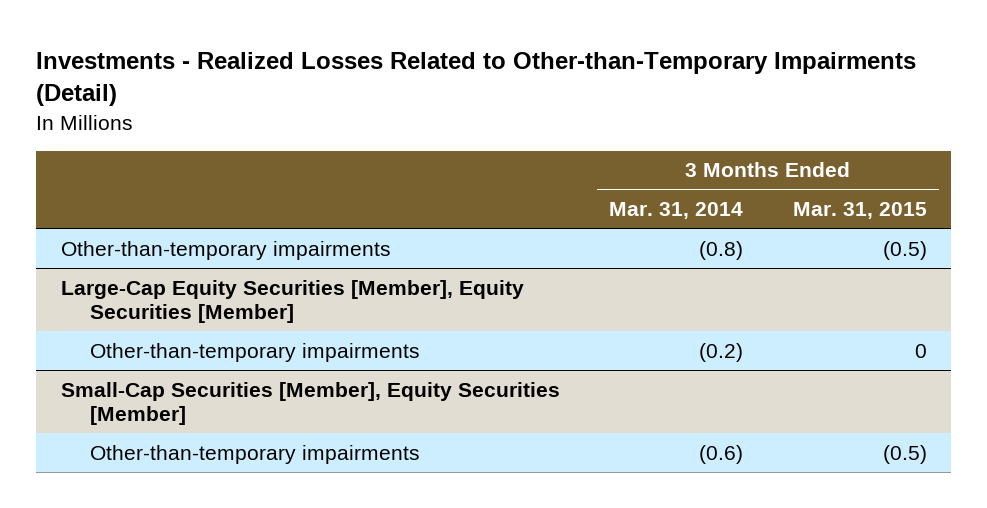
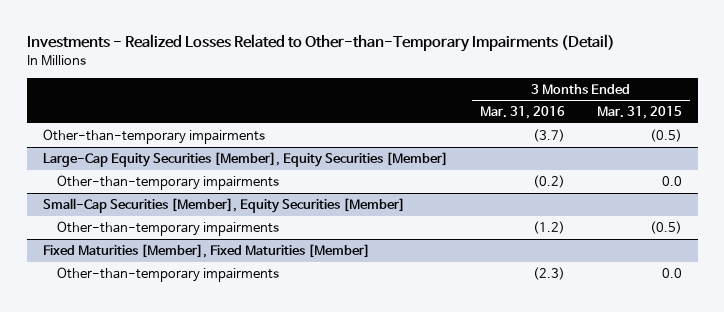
- | 3 Months Ended Mar. 31, 2014 | 3 Months Ended Mar. 31, 2015
+ | 3 Months Ended Mar. 31, 2016 | 3 Months Ended Mar. 31, 2015
@ Large-Cap Equity Securities [Member], Equity Securities [Member]
- Other-than-temporary impairments | (0.2) | 0
+ Other-than-temporary impairments | (0.2) | 0.0
+ Fixed Maturities [Member], Fixed Maturities [Member]
+ Other-than-temporary impairments | (2.3) | 0.0

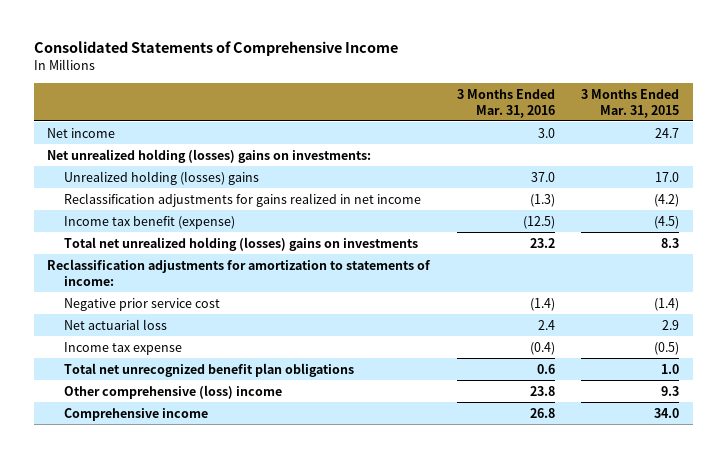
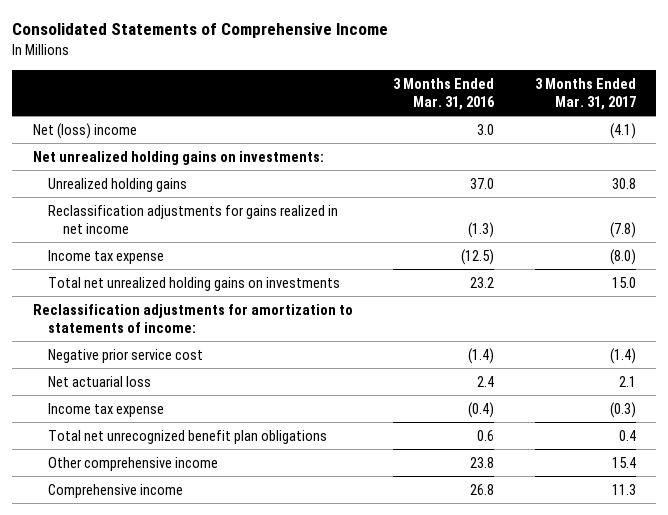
- | 3 Months Ended Mar. 31, 2016 | 3 Months Ended Mar. 31, 2015
+ | 3 Months Ended Mar. 31, 2016 | 3 Months Ended Mar. 31, 2017
- Net income | 3.0 | 24.7
- Net unrealized holding (losses) gains on investments:
- Unrealized holding (losses) gains | 37.0 | 17.0
+ Net (loss) income | 3.0 | (4.1)
+ Net unrealized holding gains on investments:
+ Unrealized holding gains | 37.0 | 30.8
- Income tax benefit (expense) | (12.5) | (4.5)
- Total net unrealized holding (losses) gains on investments | 23.2 | 8.3
+ Income tax expense | (12.5) | (8.0)
+ Total net unrealized holding gains on investments | 23.2 | 15.0
- Other comprehensive (loss) income | 23.8 | 9.3
+ Other comprehensive income | 23.8 | 15.4

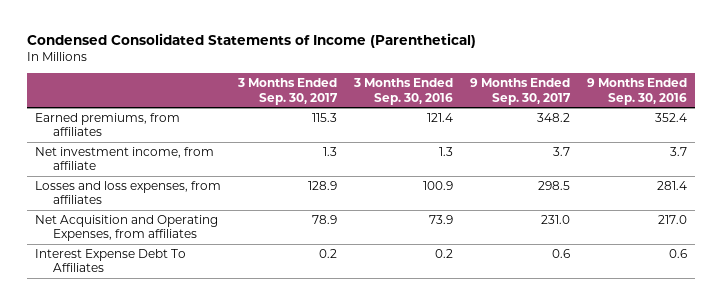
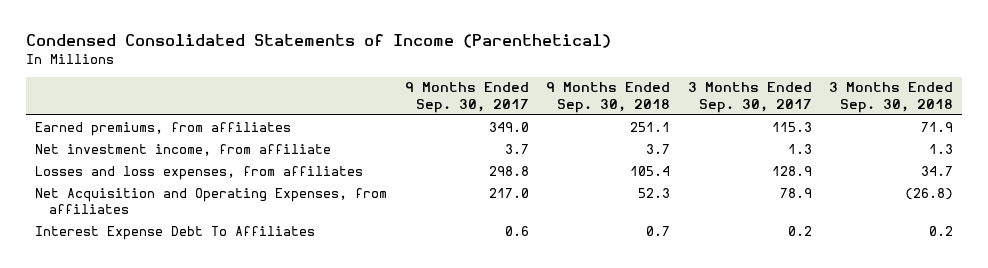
- | 3 Months Ended Sep. 30, 2017 | 3 Months Ended Sep. 30, 2016 | 9 Months Ended Sep. 30, 2017 | 9 Months Ended Sep. 30, 2016
+ | 9 Months Ended Sep. 30, 2017 | 9 Months Ended Sep. 30, 2018 | 3 Months Ended Sep. 30, 2017 | 3 Months Ended Sep. 30, 2018
- Earned premiums, from affiliates | 115.3 | 121.4 | 348.2 | 352.4
+ Earned premiums, from affiliates | 349.0 | 251.1 | 115.3 | 71.9
- Losses and loss expenses, from affiliates | 128.9 | 100.9 | 298.5 | 281.4
- Net Acquisition and Operating Expenses, from affiliates | 78.9 | 73.9 | 231.0 | 217.0
+ Losses and loss expenses, from affiliates | 298.8 | 105.4 | 128.9 | 34.7
+ Net Acquisition and Operating Expenses, from affiliates | 217.0 | 52.3 | 78.9 | (26.8)

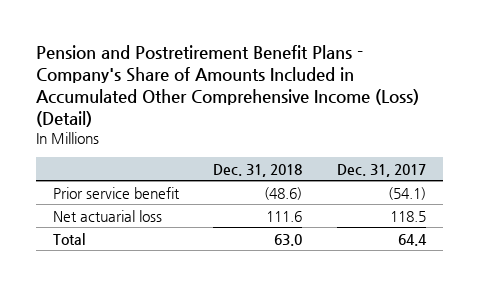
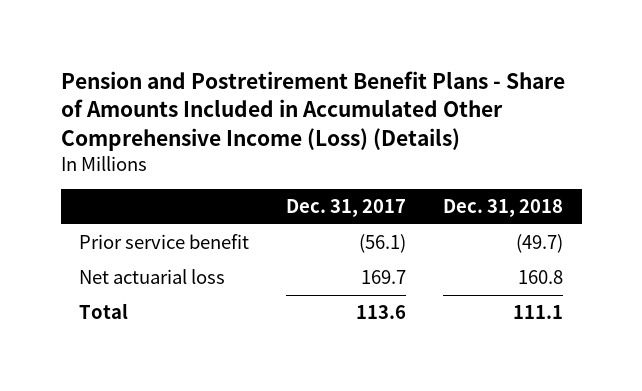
- Pension and Postretirement Benefit Plans - Company's Share of Amounts Included in Accumulated Other Comprehensive Income (Loss) (Detail)
+ Pension and Postretirement Benefit Plans - Share of Amounts Included in Accumulated Other Comprehensive Income (Loss) (Details)
- | Dec. 31, 2018 | Dec. 31, 2017
+ | Dec. 31, 2017 | Dec. 31, 2018
- Prior service benefit | (48.6) | (54.1)
- Net actuarial loss | 111.6 | 118.5
- Total | 63.0 | 64.4
+ Prior service benefit | (56.1) | (49.7)
+ Net actuarial loss | 169.7 | 160.8
+ Total | 113.6 | 111.1

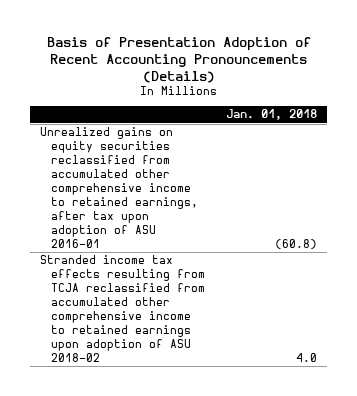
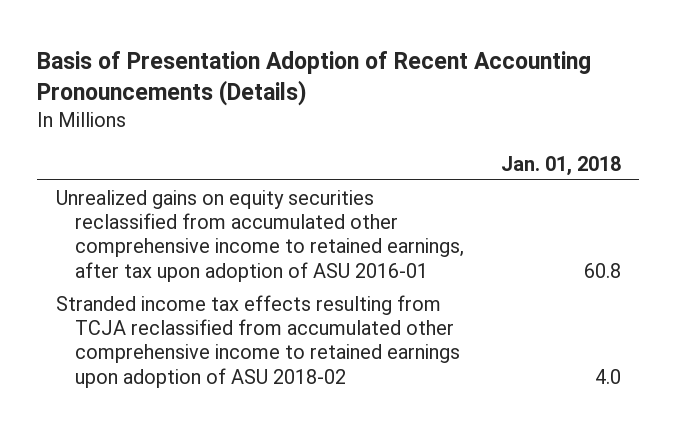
- Unrealized gains on equity securities reclassified from accumulated other comprehensive income to retained earnings, after tax upon adoption of ASU 2016-01 | (60.8)
+ Unrealized gains on equity securities reclassified from accumulated other comprehensive income to retained earnings, after tax upon adoption of ASU 2016-01 | 60.8

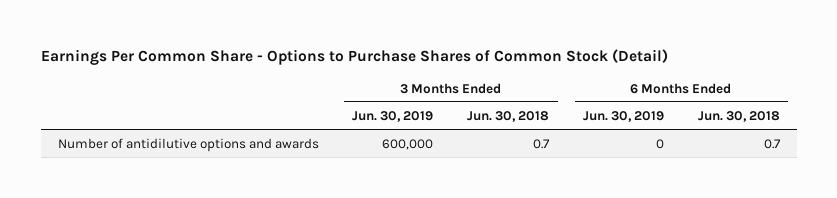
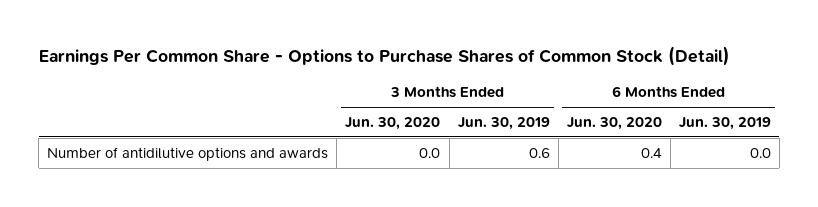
- | 3 Months Ended Jun. 30, 2019 | 3 Months Ended Jun. 30, 2018 | 6 Months Ended Jun. 30, 2019 | 6 Months Ended Jun. 30, 2018
+ | 3 Months Ended Jun. 30, 2020 | 3 Months Ended Jun. 30, 2019 | 6 Months Ended Jun. 30, 2020 | 6 Months Ended Jun. 30, 2019
- Number of antidilutive options and awards | 600,000 | 0.7 | 0 | 0.7
+ Number of antidilutive options and awards | 0.0 | 0.6 | 0.4 | 0.0

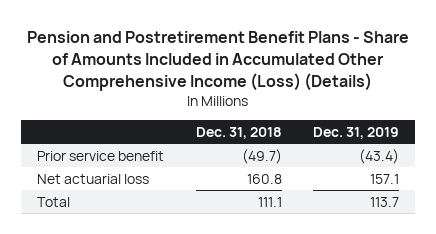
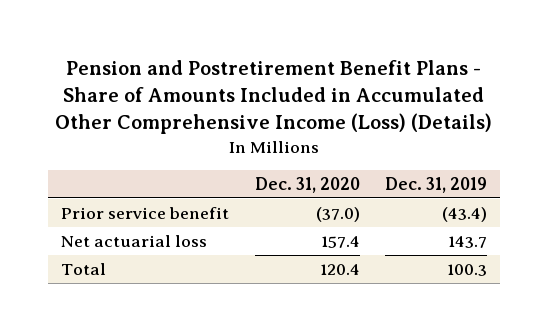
- | Dec. 31, 2018 | Dec. 31, 2019
+ | Dec. 31, 2020 | Dec. 31, 2019
- Net actuarial loss | 160.8 | 157.1
- Total | 111.1 | 113.7
+ Net actuarial loss | 157.4 | 143.7
+ Total | 120.4 | 100.3

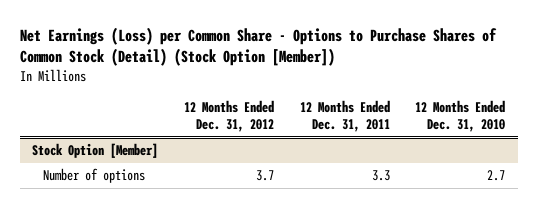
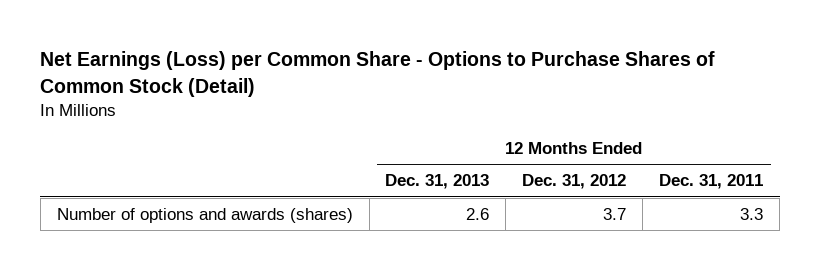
- Net Earnings (Loss) per Common Share - Options to Purchase Shares of Common Stock (Detail) (Stock Option [Member])
+ Net Earnings (Loss) per Common Share - Options to Purchase Shares of Common Stock (Detail)
- | 12 Months Ended Dec. 31, 2012 | 12 Months Ended Dec. 31, 2011 | 12 Months Ended Dec. 31, 2010
+ | 12 Months Ended Dec. 31, 2013 | 12 Months Ended Dec. 31, 2012 | 12 Months Ended Dec. 31, 2011
- Stock Option [Member]
- Number of options | 3.7 | 3.3 | 2.7
+ Number of options and awards (shares) | 2.6 | 3.7 | 3.3

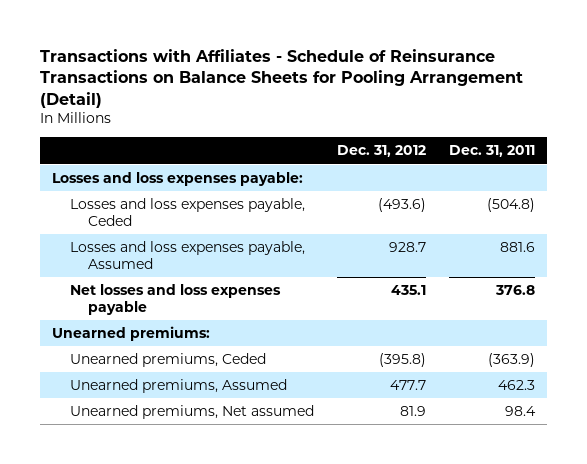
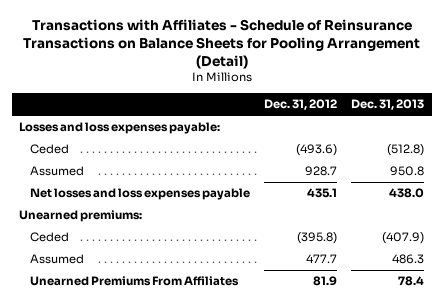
- | Dec. 31, 2012 | Dec. 31, 2011
+ | Dec. 31, 2012 | Dec. 31, 2013
- Losses and loss expenses payable, Ceded | (493.6) | (504.8)
- Losses and loss expenses payable, Assumed | 928.7 | 881.6
+ Ceded | (493.6) | (512.8)
+ Assumed | 928.7 | 950.8
- Unearned premiums, Ceded | (395.8) | (363.9)
- Unearned premiums, Assumed | 477.7 | 462.3
- Unearned premiums, Net assumed | 81.9 | 98.4
+ Ceded | (395.8) | (407.9)
+ Assumed | 477.7 | 486.3
+ Unearned Premiums From Affiliates | 81.9 | 78.4

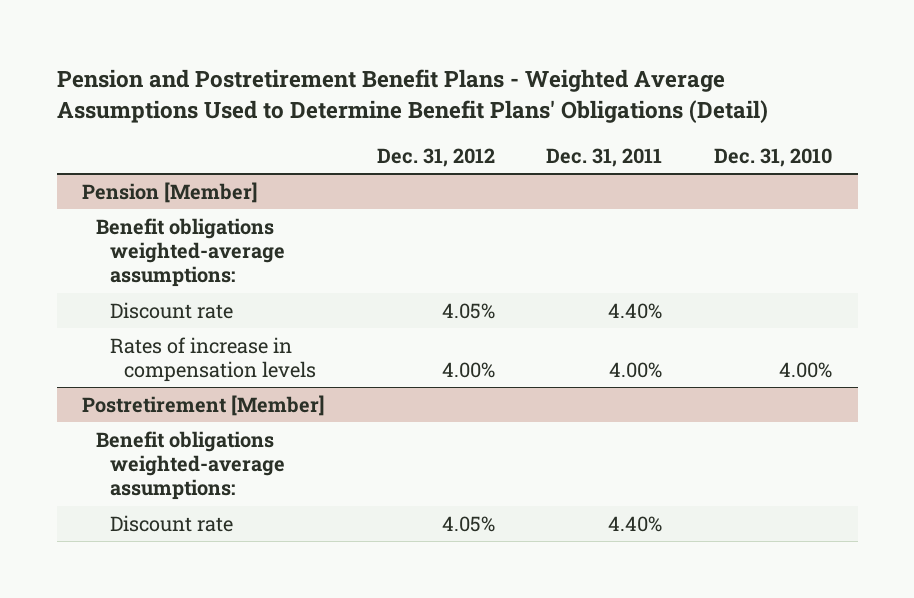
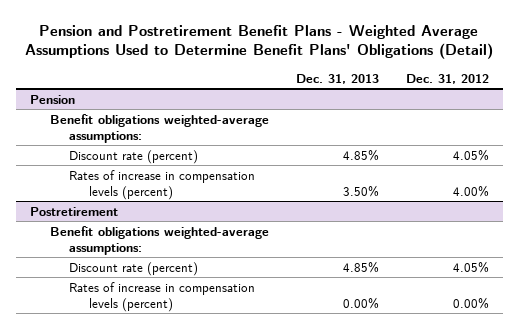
- | Dec. 31, 2012 | Dec. 31, 2011 | Dec. 31, 2010
+ | Dec. 31, 2013 | Dec. 31, 2012
- Pension [Member]
+ Pension
- Discount rate | 4.05% | 4.40% |
- Rates of increase in compensation levels | 4.00% | 4.00% | 4.00%
- Postretirement [Member]
+ Discount rate (percent) | 4.85% | 4.05%
+ Rates of increase in compensation levels (percent) | 3.50% | 4.00%
+ Postretirement
- Discount rate | 4.05% | 4.40% |
+ Discount rate (percent) | 4.85% | 4.05%
+ Rates of increase in compensation levels (percent) | 0.00% | 0.00%

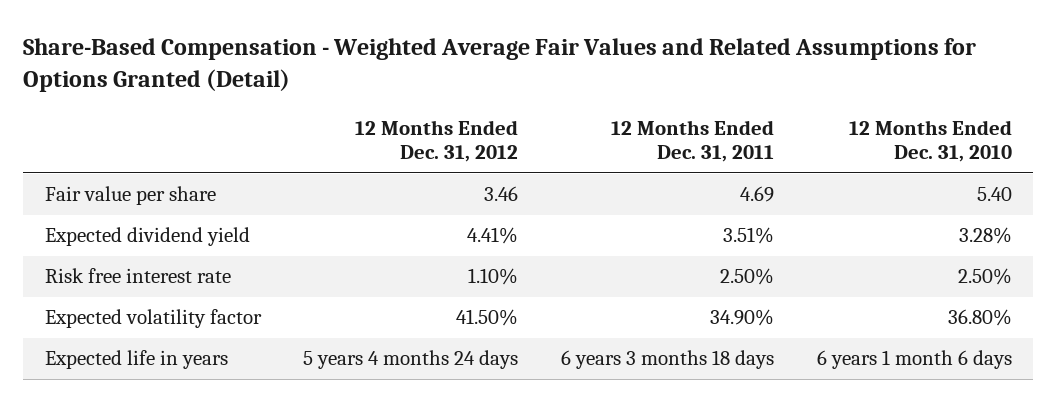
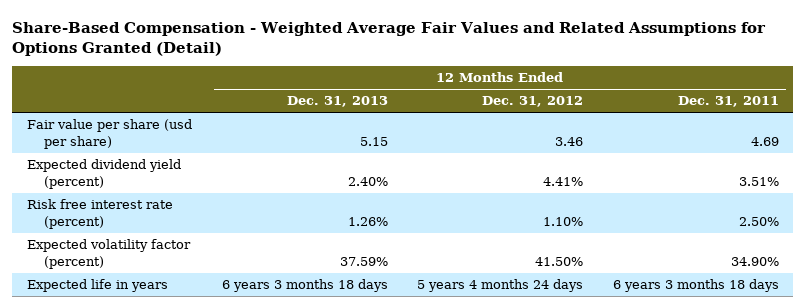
- | 12 Months Ended Dec. 31, 2012 | 12 Months Ended Dec. 31, 2011 | 12 Months Ended Dec. 31, 2010
+ | 12 Months Ended Dec. 31, 2013 | 12 Months Ended Dec. 31, 2012 | 12 Months Ended Dec. 31, 2011
- Fair value per share | 3.46 | 4.69 | 5.40
- Expected dividend yield | 4.41% | 3.51% | 3.28%
- Risk free interest rate | 1.10% | 2.50% | 2.50%
- Expected volatility factor | 41.50% | 34.90% | 36.80%
+ Fair value per share (usd per share) | 5.15 | 3.46 | 4.69
+ Expected dividend yield (percent) | 2.40% | 4.41% | 3.51%
+ Risk free interest rate (percent) | 1.26% | 1.10% | 2.50%
+ Expected volatility factor (percent) | 37.59% | 41.50% | 34.90%

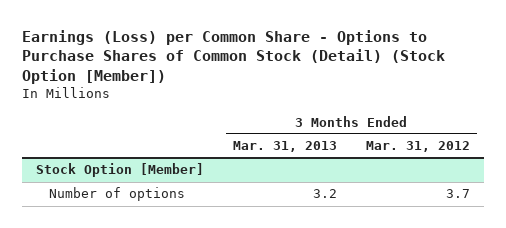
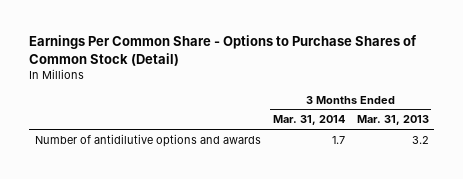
- Earnings (Loss) per Common Share - Options to Purchase Shares of Common Stock (Detail) (Stock Option [Member])
+ Earnings Per Common Share - Options to Purchase Shares of Common Stock (Detail)
- | 3 Months Ended Mar. 31, 2013 | 3 Months Ended Mar. 31, 2012
+ | 3 Months Ended Mar. 31, 2014 | 3 Months Ended Mar. 31, 2013
- Stock Option [Member]
- Number of options | 3.2 | 3.7
+ Number of antidilutive options and awards | 1.7 | 3.2

